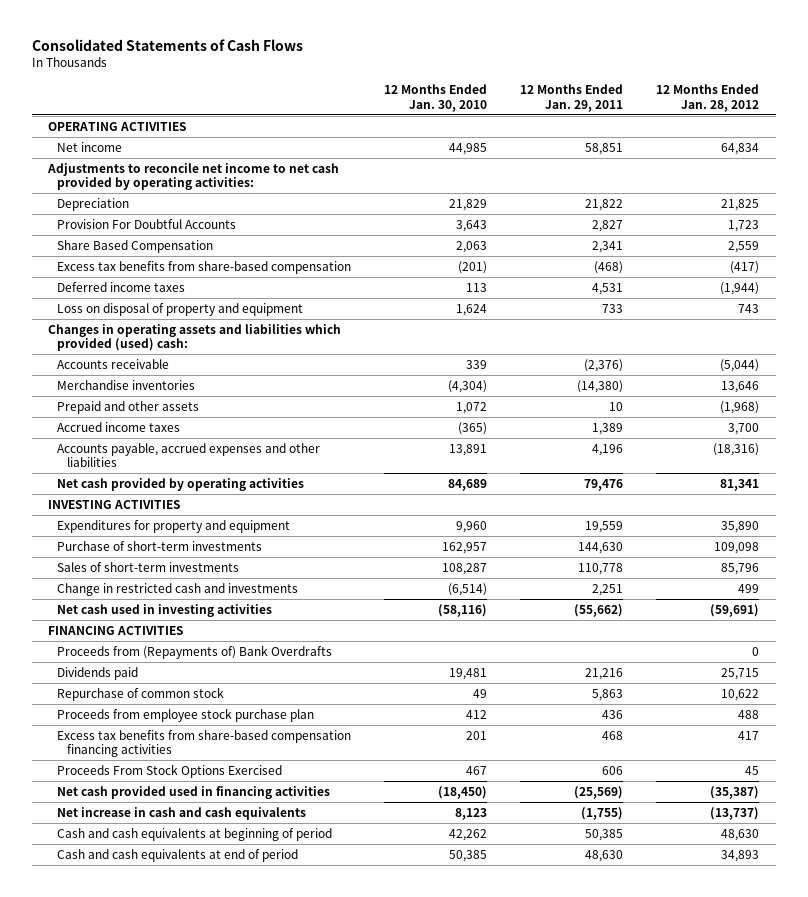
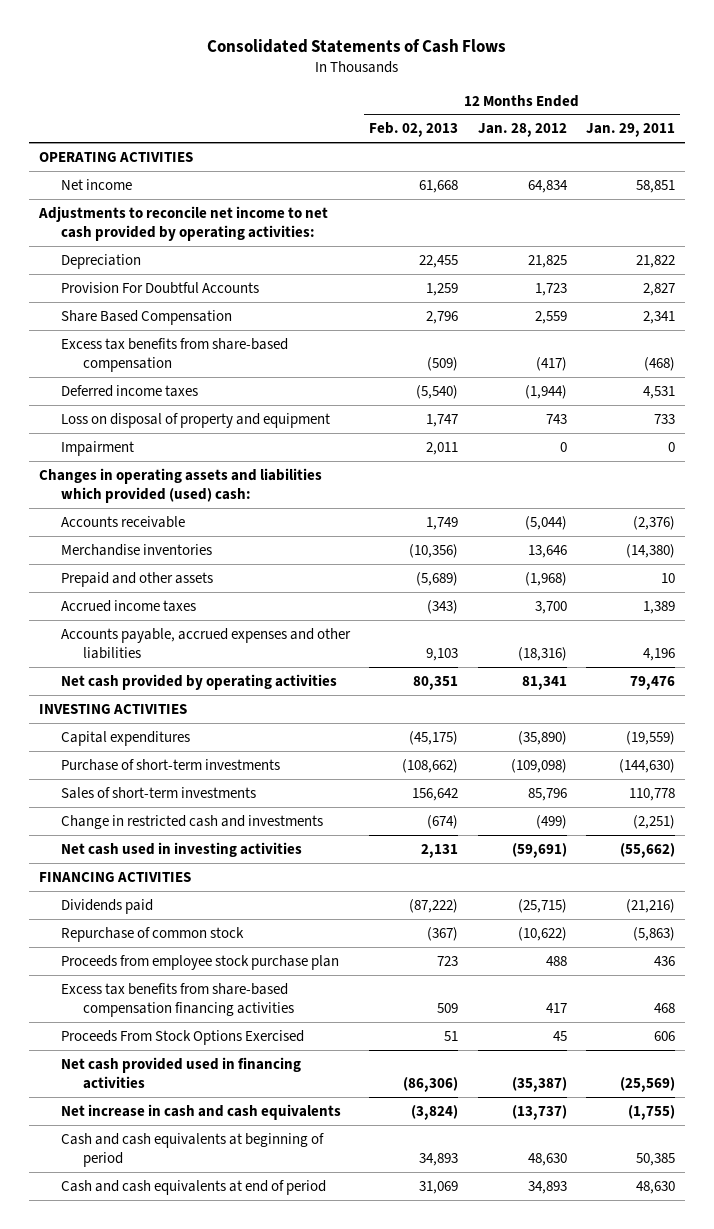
- | 12 Months Ended Jan. 30, 2010 | 12 Months Ended Jan. 29, 2011 | 12 Months Ended Jan. 28, 2012
+ | 12 Months Ended Feb. 02, 2013 | 12 Months Ended Jan. 28, 2012 | 12 Months Ended Jan. 29, 2011
+ Impairment | 2,011 | 0 | 0
- Expenditures for property and equipment | 9,960 | 19,559 | 35,890
- Purchase of short-term investments | 162,957 | 144,630 | 109,098
+ Capital expenditures | (45,175) | (35,890) | (19,559)
+ Purchase of short-term investments | (108,662) | (109,098) | (144,630)
- Change in restricted cash and investments | (6,514) | 2,251 | 499
+ Change in restricted cash and investments | (674) | (499) | (2,251)
- Proceeds from (Repayments of) Bank Overdrafts | | | 0
- Dividends paid | 19,481 | 21,216 | 25,715
- Repurchase of common stock | 49 | 5,863 | 10,622
+ Dividends paid | (87,222) | (25,715) | (21,216)
+ Repurchase of common stock | (367) | (10,622) | (5,863)

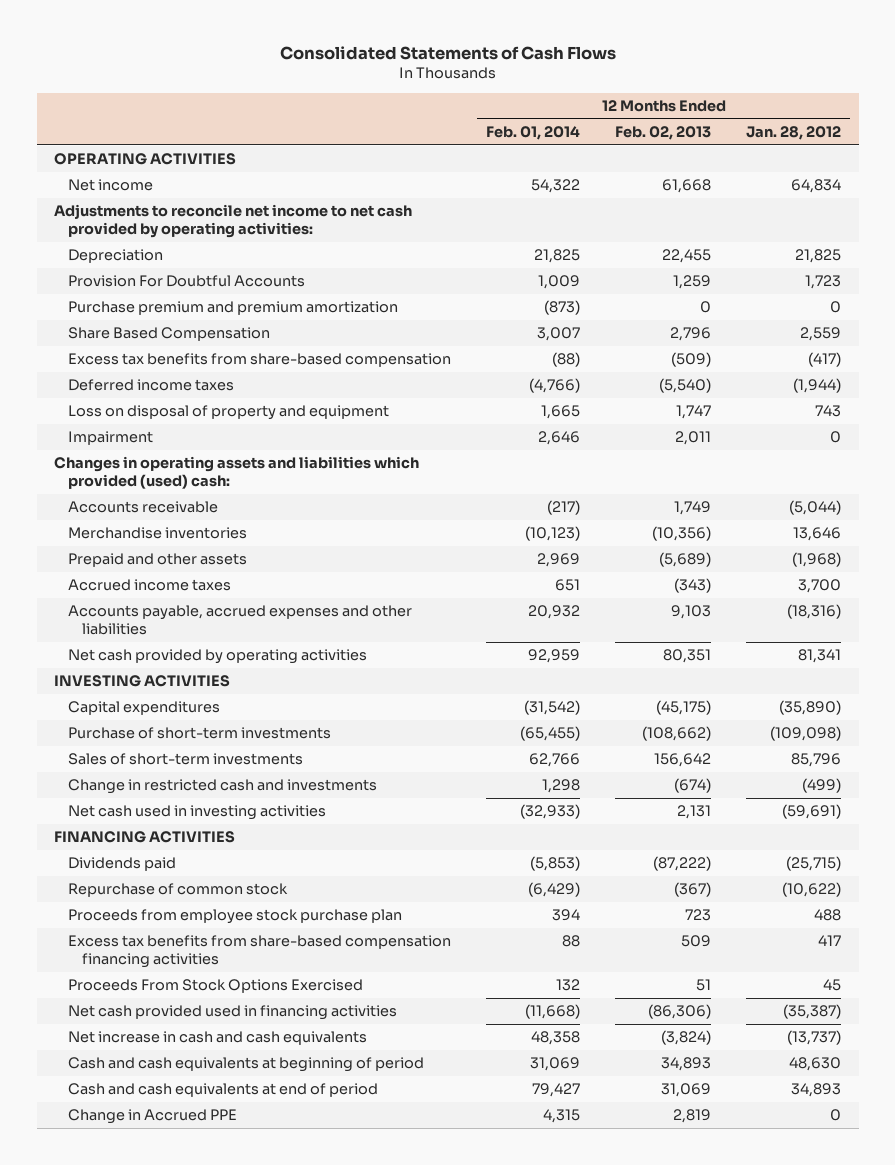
- | 12 Months Ended Feb. 02, 2013 | 12 Months Ended Jan. 28, 2012 | 12 Months Ended Jan. 29, 2011
+ | 12 Months Ended Feb. 01, 2014 | 12 Months Ended Feb. 02, 2013 | 12 Months Ended Jan. 28, 2012
+ Purchase premium and premium amortization | (873) | 0 | 0
+ Change in Accrued PPE | 4,315 | 2,819 | 0

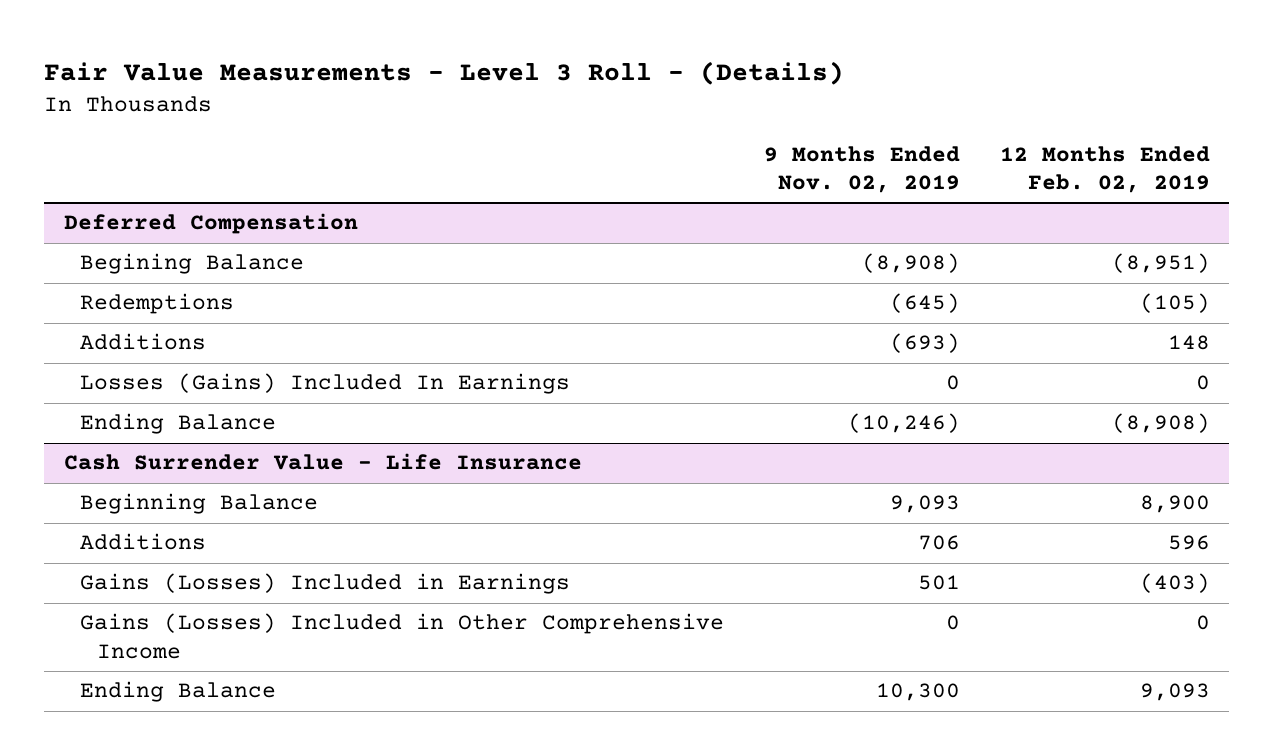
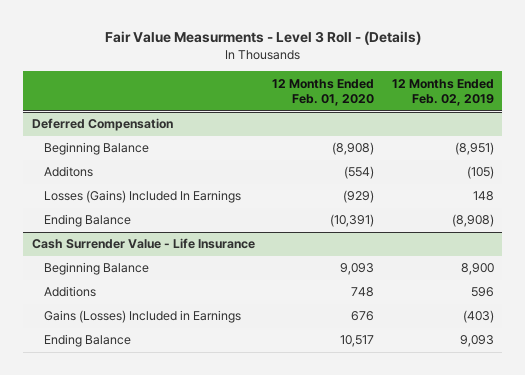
- Fair Value Measurements - Level 3 Roll - (Details)
+ Fair Value Measurments - Level 3 Roll - (Details)
- | 9 Months Ended Nov. 02, 2019 | 12 Months Ended Feb. 02, 2019
+ | 12 Months Ended Feb. 01, 2020 | 12 Months Ended Feb. 02, 2019
@ Deferred Compensation
- Begining Balance | (8,908) | (8,951)
- Redemptions | (645) | (105)
- Additions | (693) | 148
- Losses (Gains) Included In Earnings | 0 | 0
+ Beginning Balance | (8,908) | (8,951)
+ Additons | (554) | (105)
+ Losses (Gains) Included In Earnings | (929) | 148
@ Cash Surrender Value - Life Insurance
- Gains (Losses) Included in Other Comprehensive Income | 0 | 0

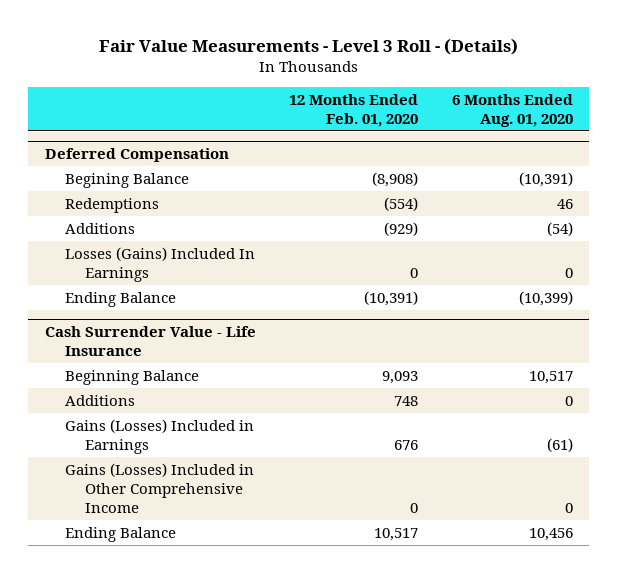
- Fair Value Measurments - Level 3 Roll - (Details)
+ Fair Value Measurements - Level 3 Roll - (Details)
- | 12 Months Ended Feb. 01, 2020 | 12 Months Ended Feb. 02, 2019
+ | 12 Months Ended Feb. 01, 2020 | 6 Months Ended Aug. 01, 2020
@ Deferred Compensation
- Beginning Balance | (8,908) | (8,951)
- Additons | (554) | (105)
- Losses (Gains) Included In Earnings | (929) | 148
+ Begining Balance | (8,908) | (10,391)
+ Redemptions | (554) | 46
+ Additions | (929) | (54)
+ Losses (Gains) Included In Earnings | 0 | 0
@ Cash Surrender Value - Life Insurance
+ Gains (Losses) Included in Other Comprehensive Income | 0 | 0

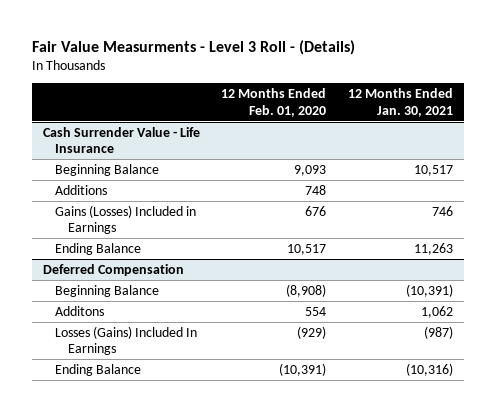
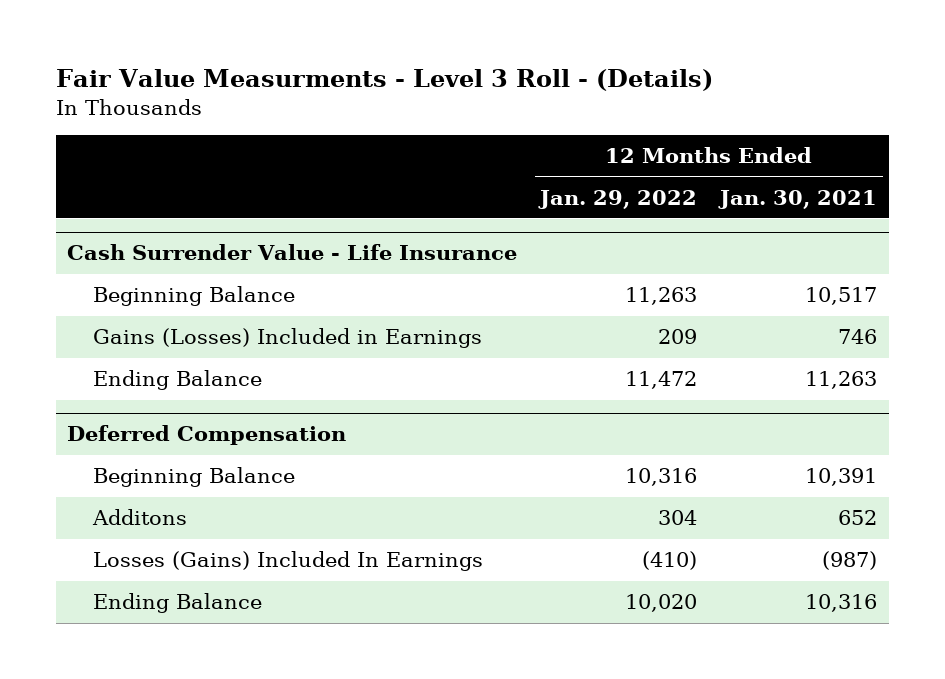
- | 12 Months Ended Feb. 01, 2020 | 12 Months Ended Jan. 30, 2021
+ | 12 Months Ended Jan. 29, 2022 | 12 Months Ended Jan. 30, 2021
@ Cash Surrender Value - Life Insurance
- Additions | 748 |
@ Deferred Compensation
- Beginning Balance | (8,908) | (10,391)
- Additons | 554 | 1,062
+ Beginning Balance | 10,316 | 10,391
+ Additons | 304 | 652
- Ending Balance | (10,391) | (10,316)
+ Ending Balance | 10,020 | 10,316

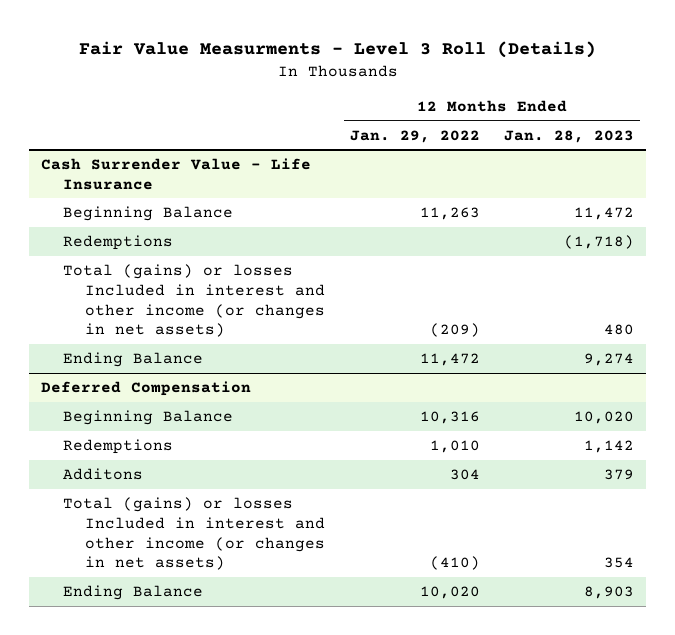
- Fair Value Measurments - Level 3 Roll - (Details)
+ Fair Value Measurments - Level 3 Roll (Details)
- | 12 Months Ended Jan. 29, 2022 | 12 Months Ended Jan. 30, 2021
+ | 12 Months Ended Jan. 29, 2022 | 12 Months Ended Jan. 28, 2023
@ Cash Surrender Value - Life Insurance
- Gains (Losses) Included in Earnings | 209 | 746
+ Redemptions | | (1,718)
+ Total (gains) or losses Included in interest and other income (or changes in net assets) | (209) | 480
@ Deferred Compensation
+ Redemptions | 1,010 | 1,142
- Losses (Gains) Included In Earnings | (410) | (987)
+ Total (gains) or losses Included in interest and other income (or changes in net assets) | (410) | 354

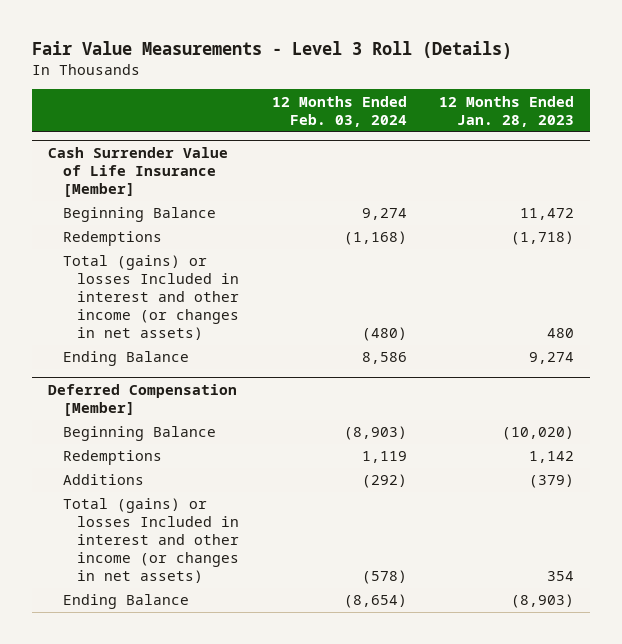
- Fair Value Measurments - Level 3 Roll (Details)
+ Fair Value Measurements - Level 3 Roll (Details)
- | 12 Months Ended Jan. 29, 2022 | 12 Months Ended Jan. 28, 2023
+ | 12 Months Ended Feb. 03, 2024 | 12 Months Ended Jan. 28, 2023
- Cash Surrender Value - Life Insurance
+ Cash Surrender Value of Life Insurance [Member]
- Deferred Compensation
- Beginning Balance | 10,316 | 10,020
+ Deferred Compensation [Member]
+ Beginning Balance | (8,903) | (10,020)
- Additons | 304 | 379
+ Additions | (292) | (379)
- Ending Balance | 10,020 | 8,903
+ Ending Balance | (8,654) | (8,903)

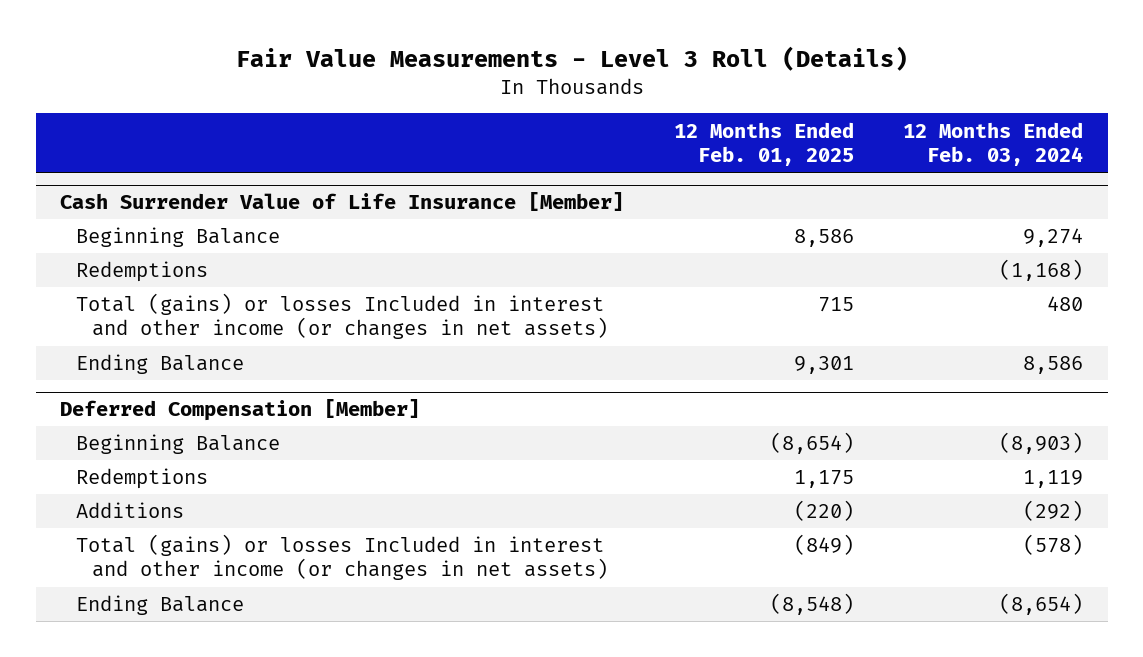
- | 12 Months Ended Feb. 03, 2024 | 12 Months Ended Jan. 28, 2023
+ | 12 Months Ended Feb. 01, 2025 | 12 Months Ended Feb. 03, 2024
@ Cash Surrender Value of Life Insurance [Member]
- Total (gains) or losses Included in interest and other income (or changes in net assets) | (480) | 480
+ Total (gains) or losses Included in interest and other income (or changes in net assets) | 715 | 480

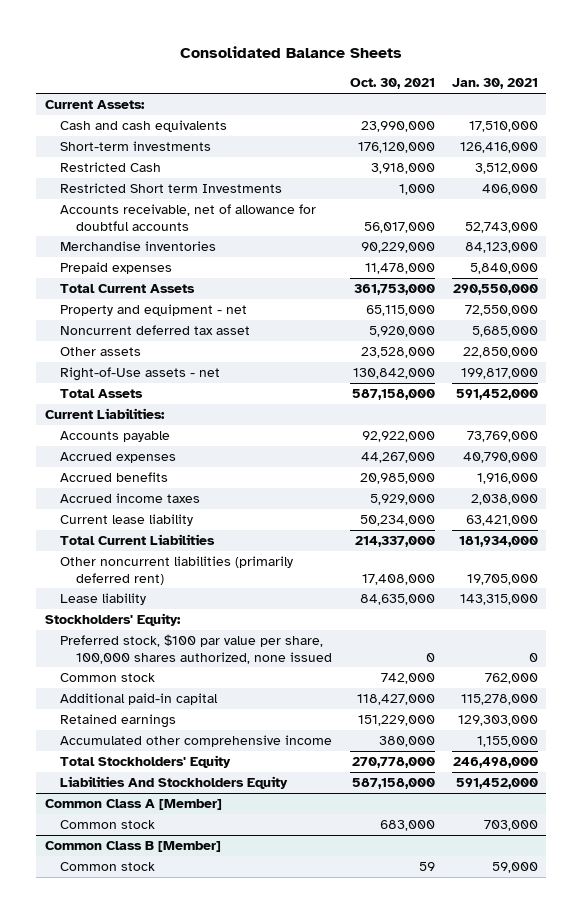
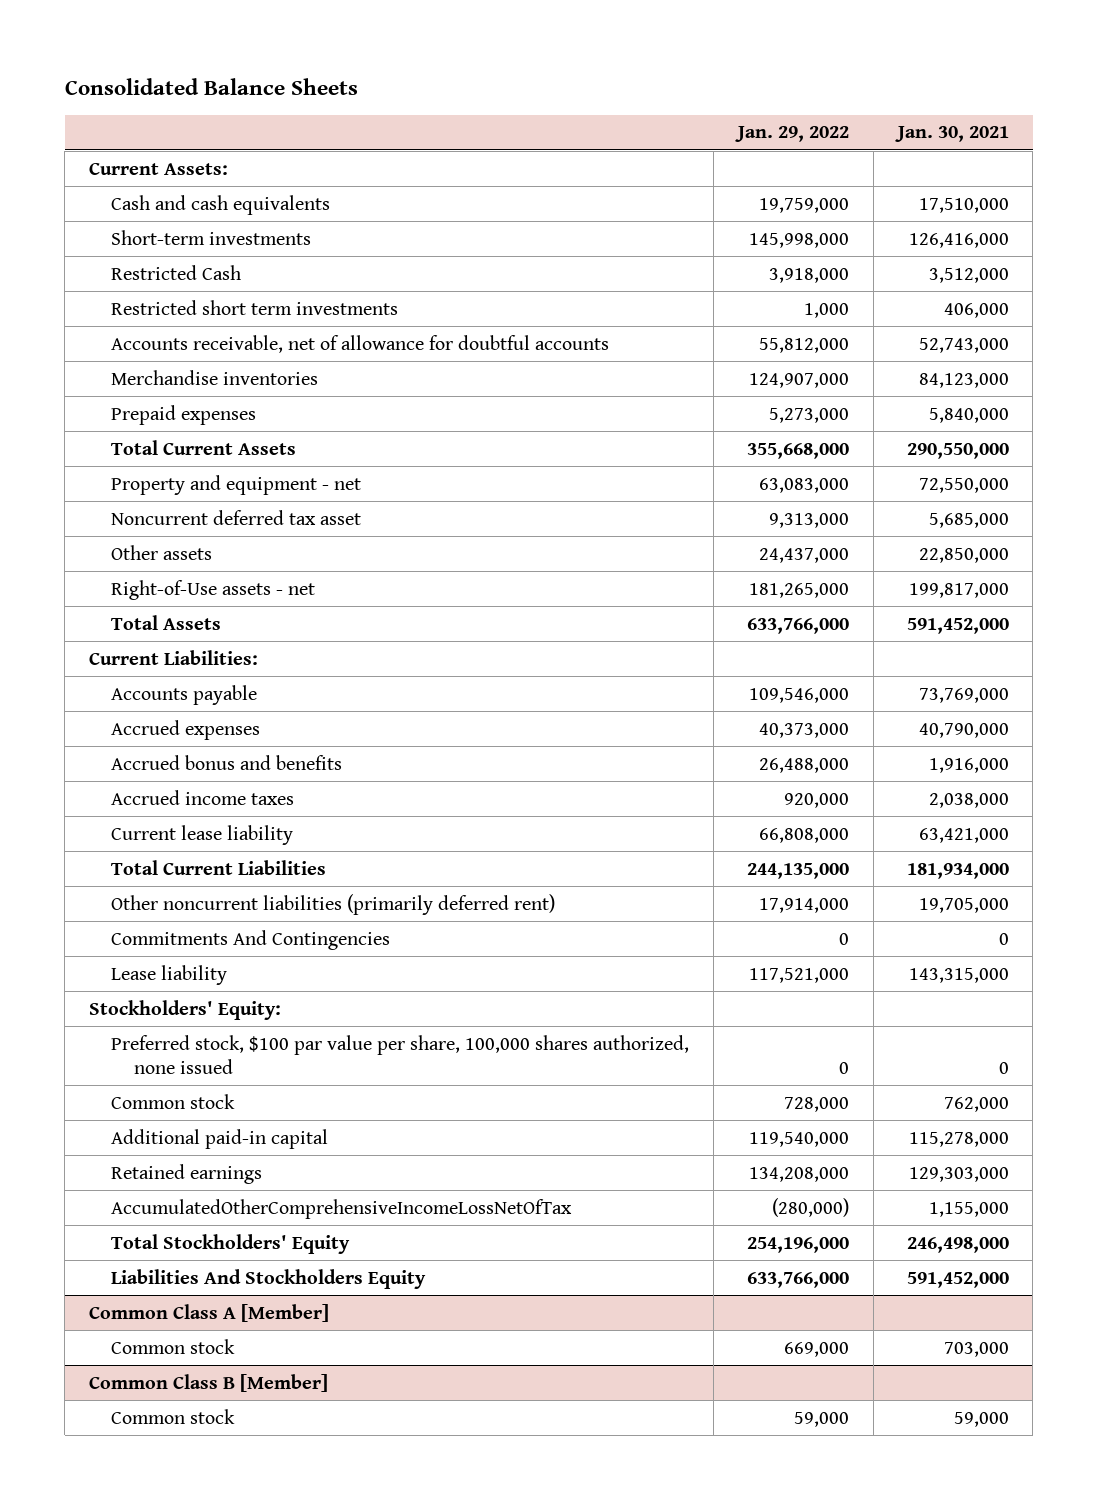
- | Oct. 30, 2021 | Jan. 30, 2021
+ | Jan. 29, 2022 | Jan. 30, 2021
- Restricted Short term Investments | 1,000 | 406,000
+ Restricted short term investments | 1,000 | 406,000
- Accrued benefits | 20,985,000 | 1,916,000
+ Accrued bonus and benefits | 26,488,000 | 1,916,000
+ Commitments And Contingencies | 0 | 0
- Accumulated other comprehensive income | 380,000 | 1,155,000
+ AccumulatedOtherComprehensiveIncomeLossNetOfTax | (280,000) | 1,155,000

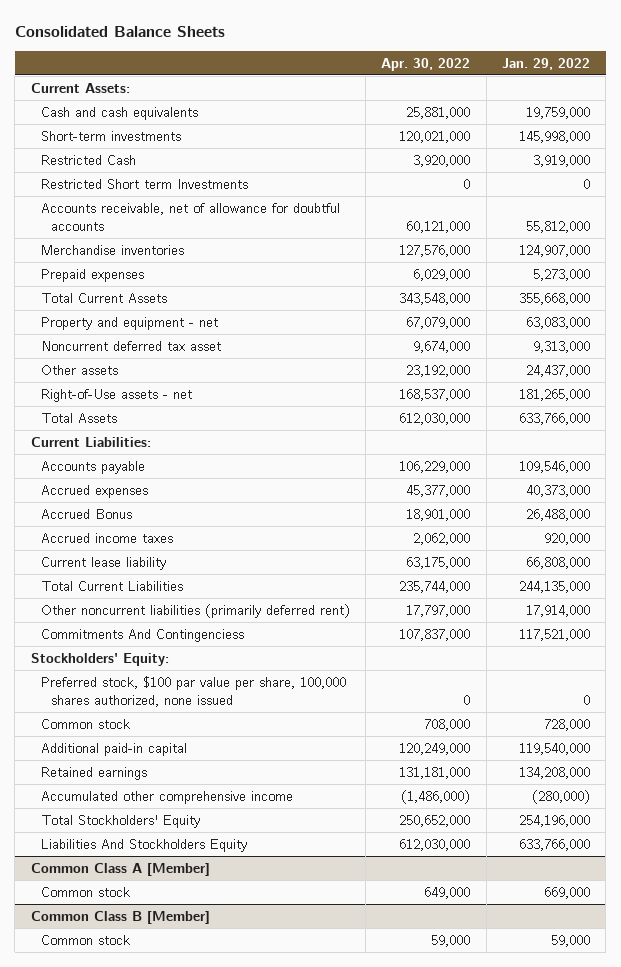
- | Jan. 29, 2022 | Jan. 30, 2021
+ | Apr. 30, 2022 | Jan. 29, 2022
- Restricted Cash | 3,918,000 | 3,512,000
- Restricted short term investments | 1,000 | 406,000
+ Restricted Cash | 3,920,000 | 3,919,000
+ Restricted Short term Investments | 0 | 0
- Accrued bonus and benefits | 26,488,000 | 1,916,000
+ Accrued Bonus | 18,901,000 | 26,488,000
- Commitments And Contingencies | 0 | 0
- Lease liability | 117,521,000 | 143,315,000
+ Commitments And Contingenciess | 107,837,000 | 117,521,000
- AccumulatedOtherComprehensiveIncomeLossNetOfTax | (280,000) | 1,155,000
+ Accumulated other comprehensive income | (1,486,000) | (280,000)

